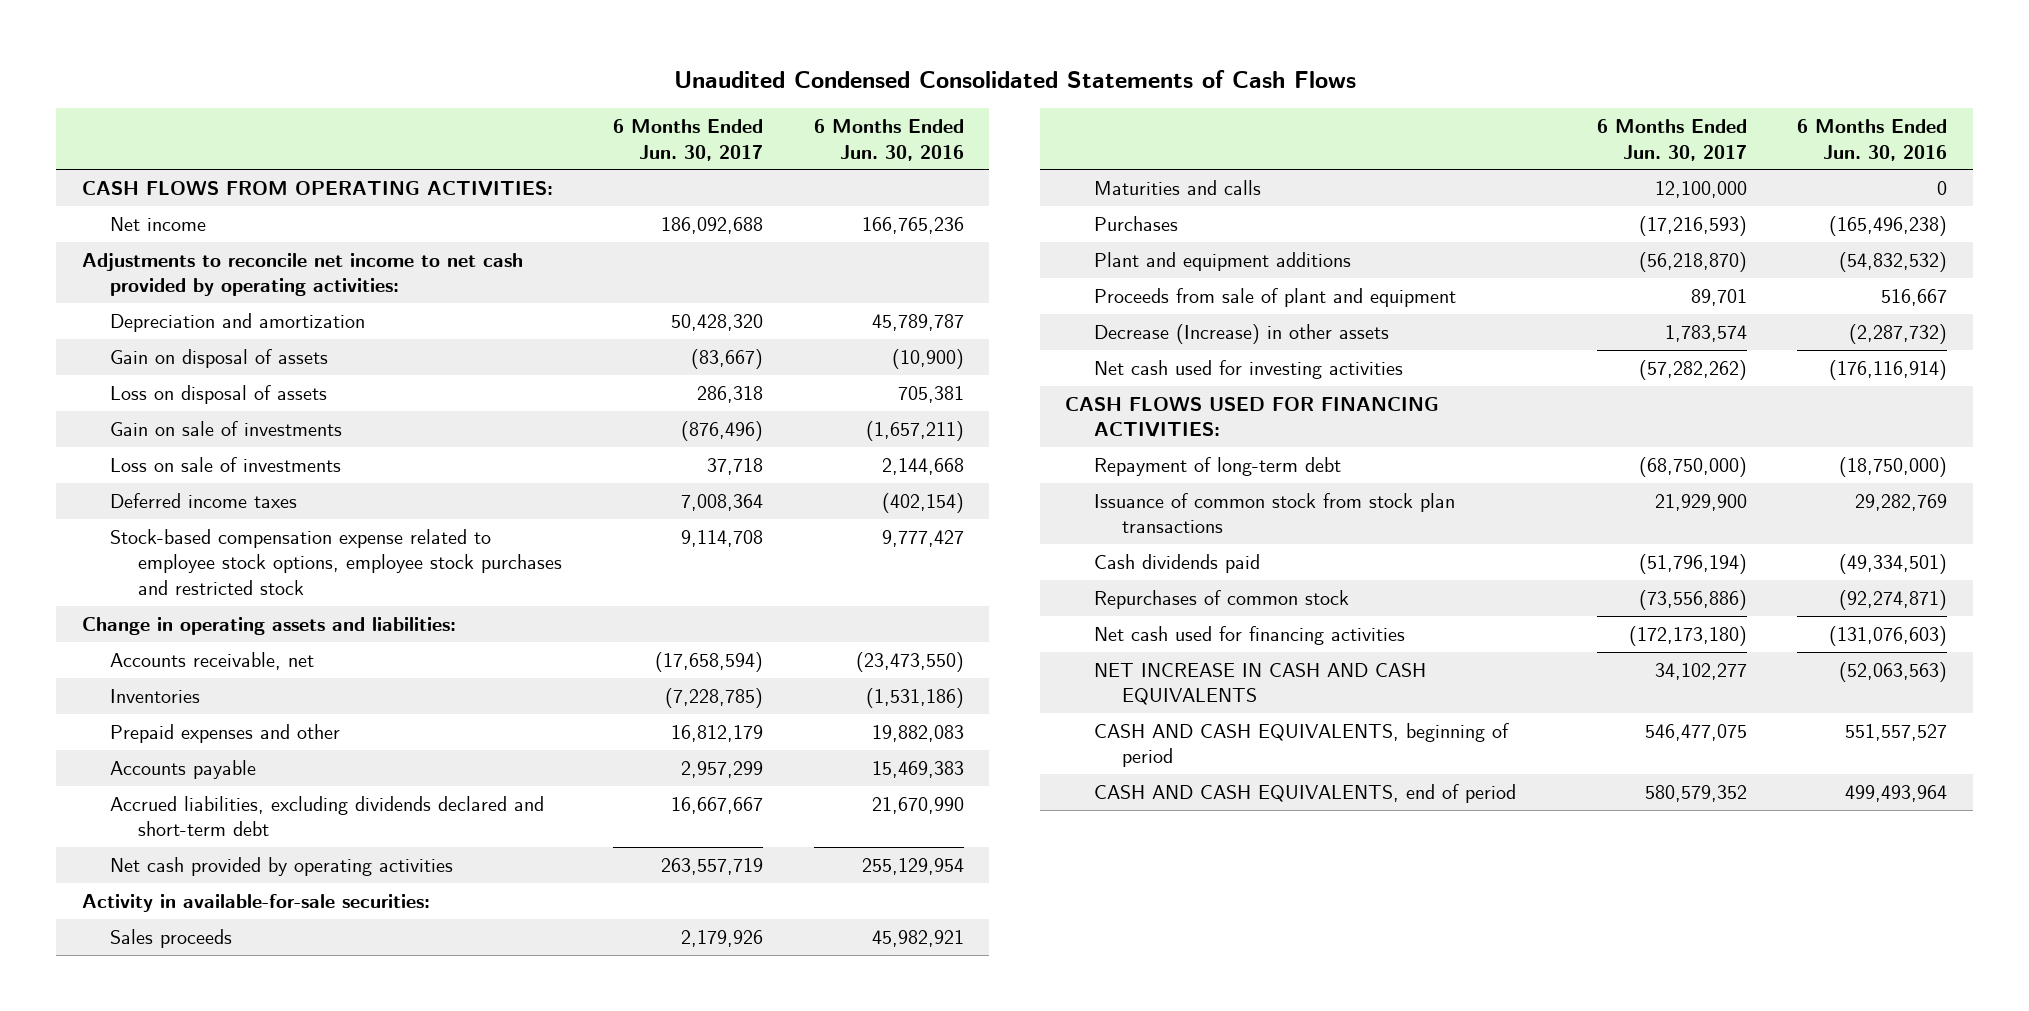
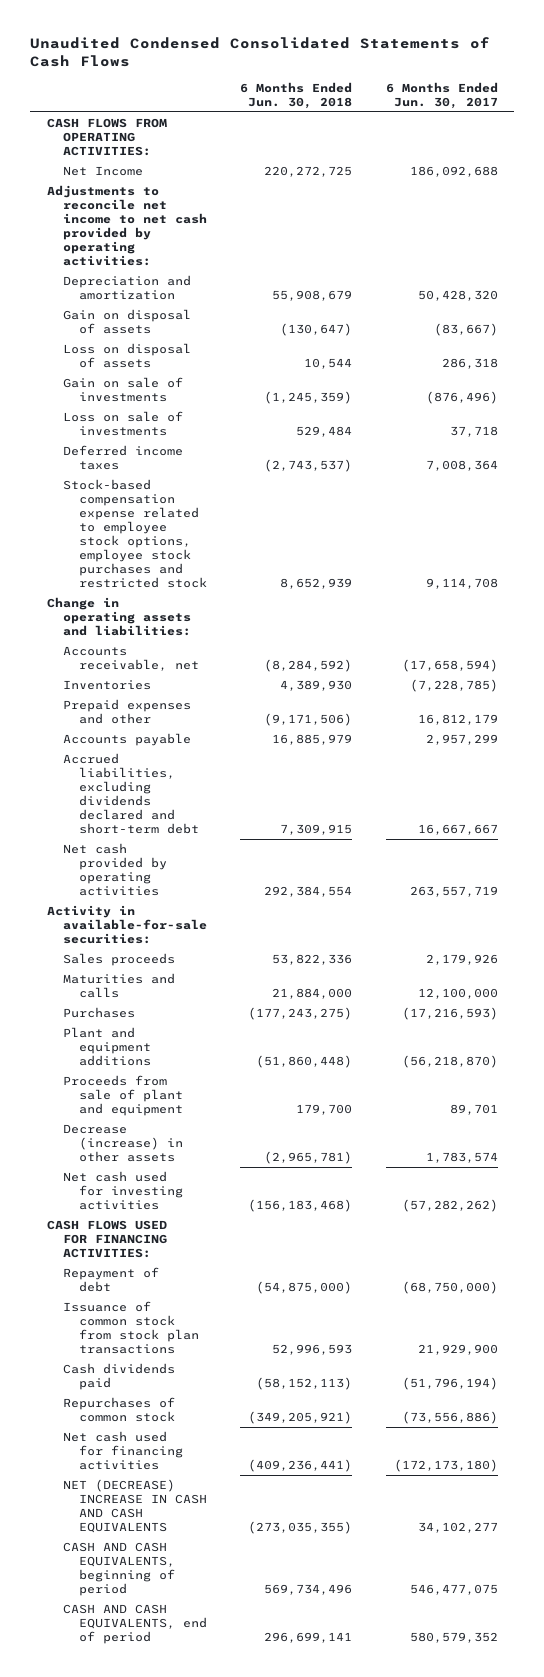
- | 6 Months Ended Jun. 30, 2017 | 6 Months Ended Jun. 30, 2016
+ | 6 Months Ended Jun. 30, 2018 | 6 Months Ended Jun. 30, 2017
- Net income | 186,092,688 | 166,765,236
+ Net Income | 220,272,725 | 186,092,688
- Decrease (Increase) in other assets | 1,783,574 | (2,287,732)
+ Decrease (increase) in other assets | (2,965,781) | 1,783,574
- Repayment of long-term debt | (68,750,000) | (18,750,000)
+ Repayment of debt | (54,875,000) | (68,750,000)
- NET INCREASE IN CASH AND CASH EQUIVALENTS | 34,102,277 | (52,063,563)
+ NET (DECREASE) INCREASE IN CASH AND CASH EQUIVALENTS | (273,035,355) | 34,102,277

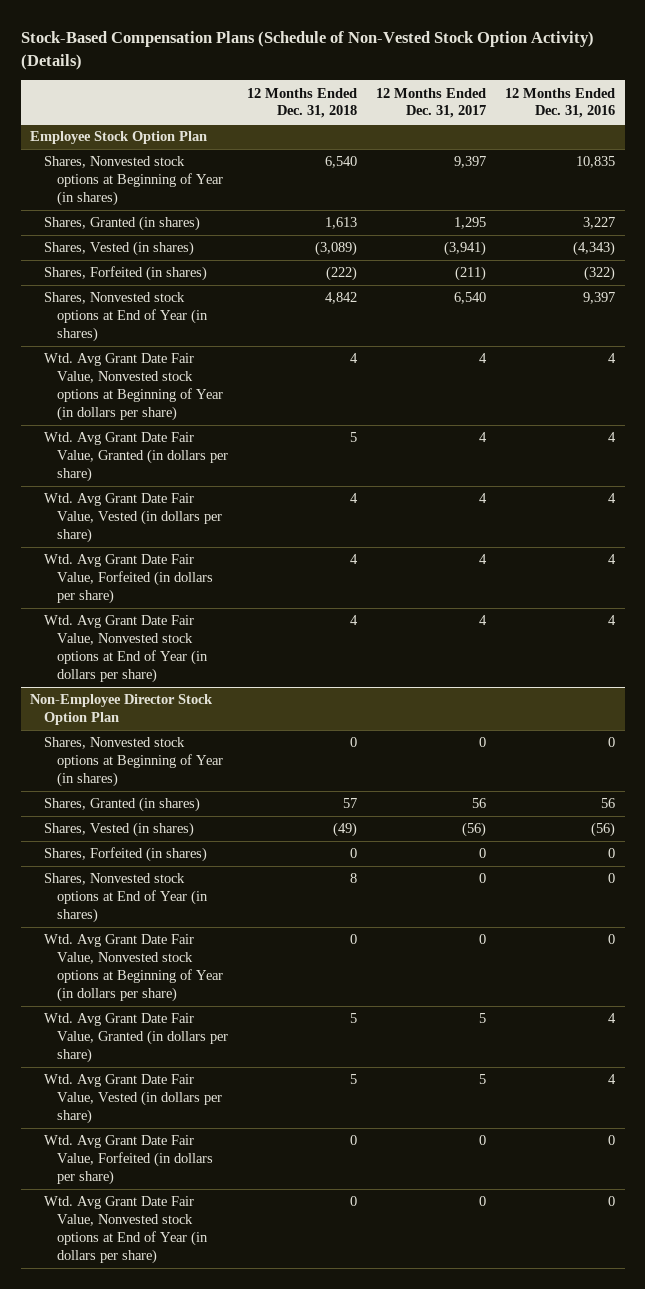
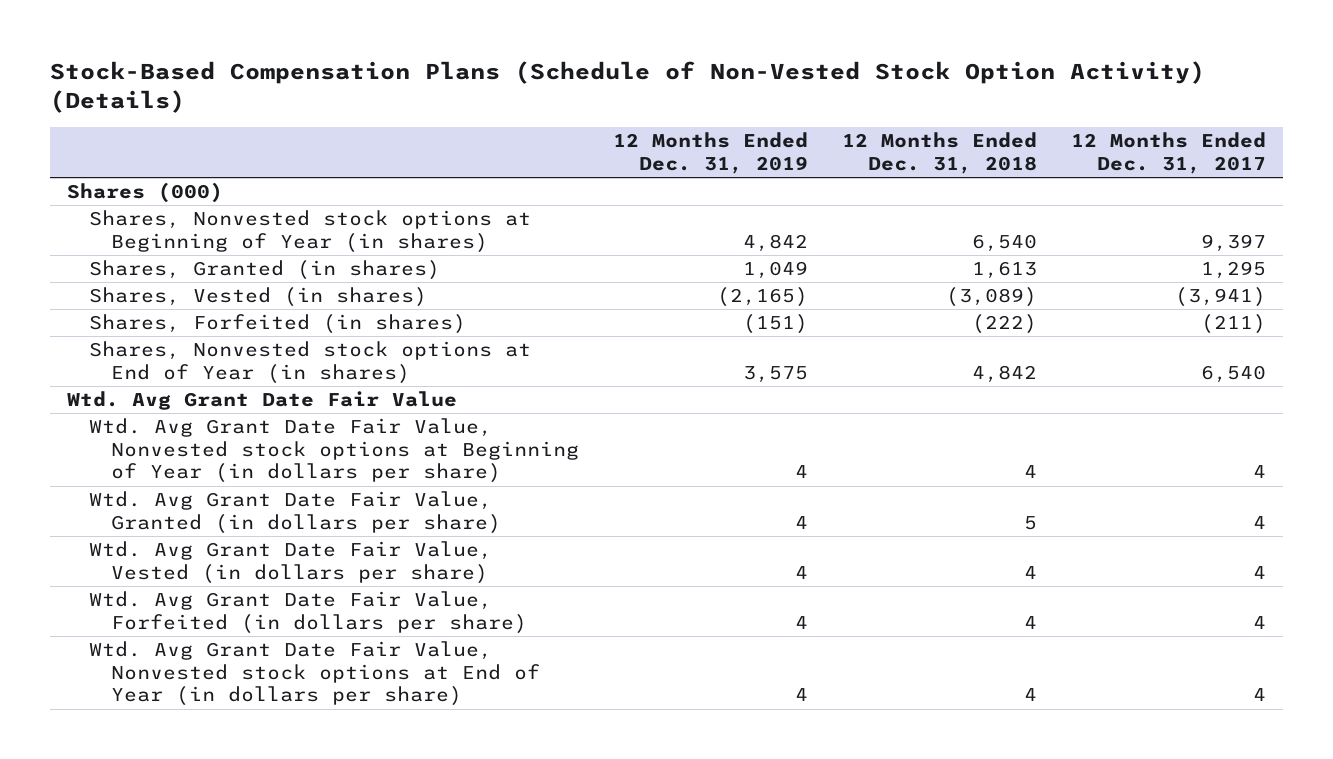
- | 12 Months Ended Dec. 31, 2018 | 12 Months Ended Dec. 31, 2017 | 12 Months Ended Dec. 31, 2016
+ | 12 Months Ended Dec. 31, 2019 | 12 Months Ended Dec. 31, 2018 | 12 Months Ended Dec. 31, 2017
- Employee Stock Option Plan
+ Shares (000)
+ Wtd. Avg Grant Date Fair Value
- Non-Employee Director Stock Option Plan
- Shares, Nonvested stock options at Beginning of Year (in shares) | 0 | 0 | 0
- Shares, Granted (in shares) | 57 | 56 | 56
- Shares, Vested (in shares) | (49) | (56) | (56)
- Shares, Forfeited (in shares) | 0 | 0 | 0
- Shares, Nonvested stock options at End of Year (in shares) | 8 | 0 | 0
- Wtd. Avg Grant Date Fair Value, Nonvested stock options at Beginning of Year (in dollars per share) | 0 | 0 | 0
- Wtd. Avg Grant Date Fair Value, Granted (in dollars per share) | 5 | 5 | 4
- Wtd. Avg Grant Date Fair Value, Vested (in dollars per share) | 5 | 5 | 4
- Wtd. Avg Grant Date Fair Value, Forfeited (in dollars per share) | 0 | 0 | 0
- Wtd. Avg Grant Date Fair Value, Nonvested stock options at End of Year (in dollars per share) | 0 | 0 | 0

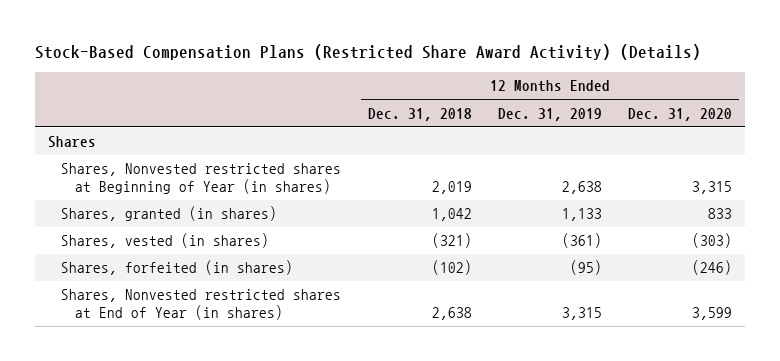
- Stock-Based Compensation Plans (Schedule of Non-Vested Stock Option Activity) (Details)
+ Stock-Based Compensation Plans (Restricted Share Award Activity) (Details)
- | 12 Months Ended Dec. 31, 2019 | 12 Months Ended Dec. 31, 2018 | 12 Months Ended Dec. 31, 2017
+ | 12 Months Ended Dec. 31, 2018 | 12 Months Ended Dec. 31, 2019 | 12 Months Ended Dec. 31, 2020
- Shares (000)
- Shares, Nonvested stock options at Beginning of Year (in shares) | 4,842 | 6,540 | 9,397
- Shares, Granted (in shares) | 1,049 | 1,613 | 1,295
- Shares, Vested (in shares) | (2,165) | (3,089) | (3,941)
- Shares, Forfeited (in shares) | (151) | (222) | (211)
- Shares, Nonvested stock options at End of Year (in shares) | 3,575 | 4,842 | 6,540
- Wtd. Avg Grant Date Fair Value
- Wtd. Avg Grant Date Fair Value, Nonvested stock options at Beginning of Year (in dollars per share) | 4 | 4 | 4
- Wtd. Avg Grant Date Fair Value, Granted (in dollars per share) | 4 | 5 | 4
- Wtd. Avg Grant Date Fair Value, Vested (in dollars per share) | 4 | 4 | 4
- Wtd. Avg Grant Date Fair Value, Forfeited (in dollars per share) | 4 | 4 | 4
- Wtd. Avg Grant Date Fair Value, Nonvested stock options at End of Year (in dollars per share) | 4 | 4 | 4
+ Shares
+ Shares, Nonvested restricted shares at Beginning of Year (in shares) | 2,019 | 2,638 | 3,315
+ Shares, granted (in shares) | 1,042 | 1,133 | 833
+ Shares, vested (in shares) | (321) | (361) | (303)
+ Shares, forfeited (in shares) | (102) | (95) | (246)
+ Shares, Nonvested restricted shares at End of Year (in shares) | 2,638 | 3,315 | 3,599

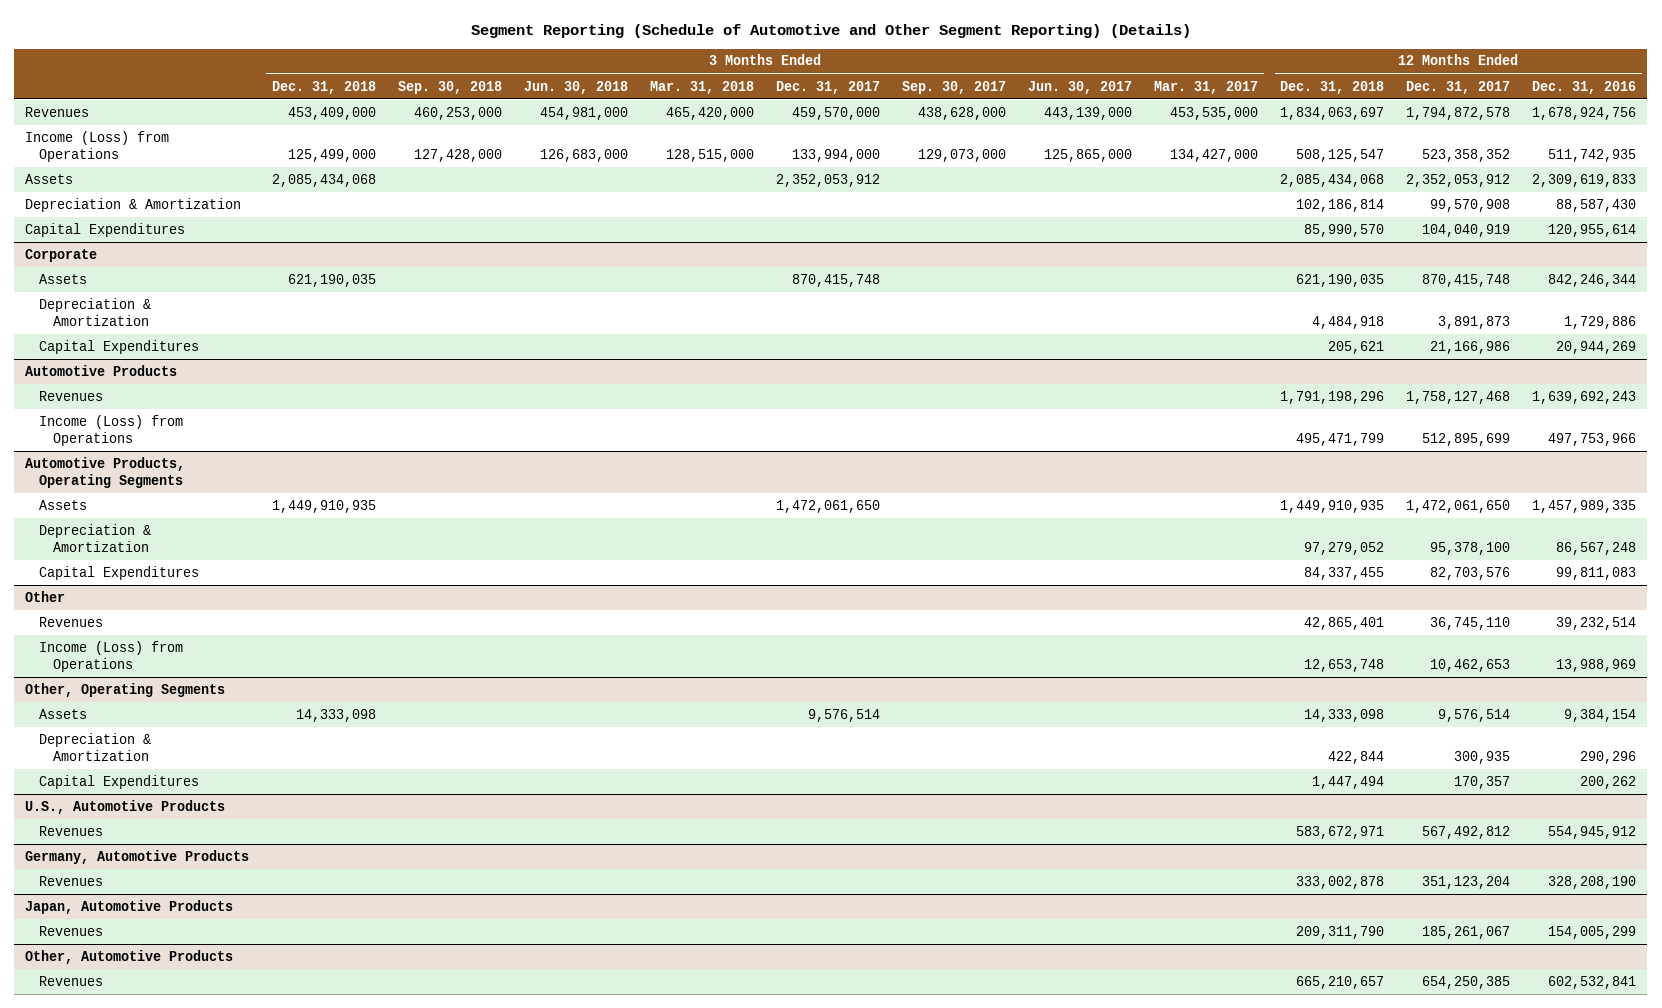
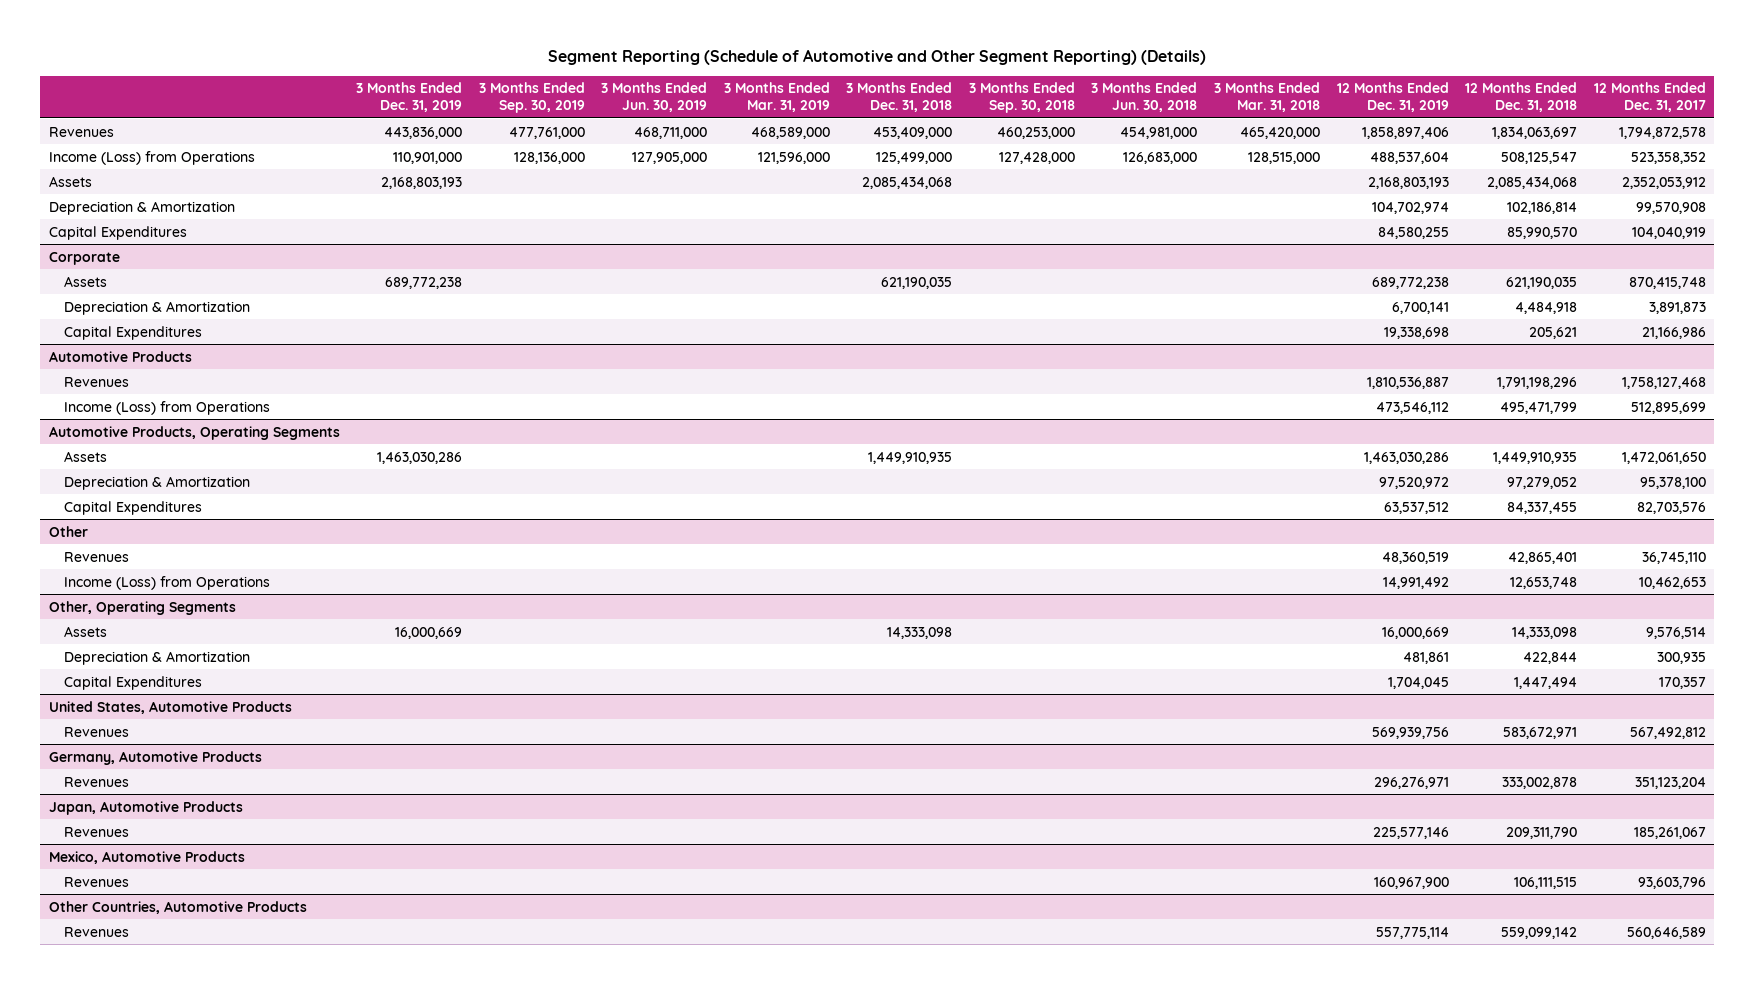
- | 3 Months Ended Dec. 31, 2018 | 3 Months Ended Sep. 30, 2018 | 3 Months Ended Jun. 30, 2018 | 3 Months Ended Mar. 31, 2018 | 3 Months Ended Dec. 31, 2017 | 3 Months Ended Sep. 30, 2017 | 3 Months Ended Jun. 30, 2017 | 3 Months Ended Mar. 31, 2017 | 12 Months Ended Dec. 31, 2018 | 12 Months Ended Dec. 31, 2017 | 12 Months Ended Dec. 31, 2016
+ | 3 Months Ended Dec. 31, 2019 | 3 Months Ended Sep. 30, 2019 | 3 Months Ended Jun. 30, 2019 | 3 Months Ended Mar. 31, 2019 | 3 Months Ended Dec. 31, 2018 | 3 Months Ended Sep. 30, 2018 | 3 Months Ended Jun. 30, 2018 | 3 Months Ended Mar. 31, 2018 | 12 Months Ended Dec. 31, 2019 | 12 Months Ended Dec. 31, 2018 | 12 Months Ended Dec. 31, 2017
- U.S., Automotive Products
+ United States, Automotive Products
- Other, Automotive Products
- Revenues | | | | | | | | | 665,210,657 | 654,250,385 | 602,532,841
+ Mexico, Automotive Products
+ Revenues | | | | | | | | | 160,967,900 | 106,111,515 | 93,603,796
+ Other Countries, Automotive Products
+ Revenues | | | | | | | | | 557,775,114 | 559,099,142 | 560,646,589

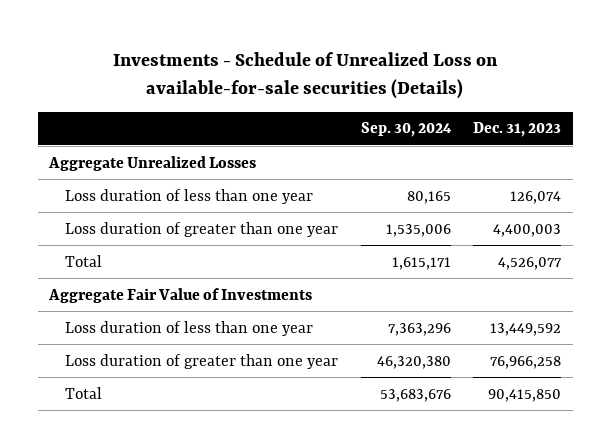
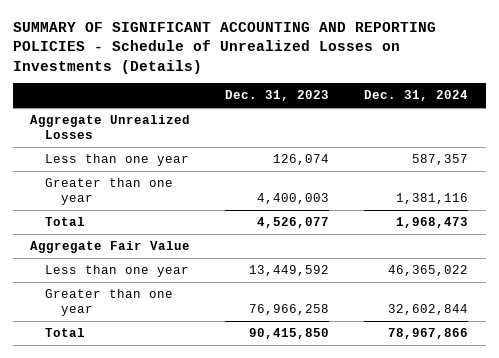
- Investments - Schedule of Unrealized Loss on available-for-sale securities (Details)
+ SUMMARY OF SIGNIFICANT ACCOUNTING AND REPORTING POLICIES - Schedule of Unrealized Losses on Investments (Details)
- | Sep. 30, 2024 | Dec. 31, 2023
+ | Dec. 31, 2023 | Dec. 31, 2024
- Loss duration of less than one year | 80,165 | 126,074
- Loss duration of greater than one year | 1,535,006 | 4,400,003
+ Less than one year | 126,074 | 587,357
+ Greater than one year | 4,400,003 | 1,381,116
- Aggregate Fair Value of Investments
- Loss duration of less than one year | 7,363,296 | 13,449,592
- Loss duration of greater than one year | 46,320,380 | 76,966,258
+ Aggregate Fair Value
+ Less than one year | 13,449,592 | 46,365,022
+ Greater than one year | 76,966,258 | 32,602,844

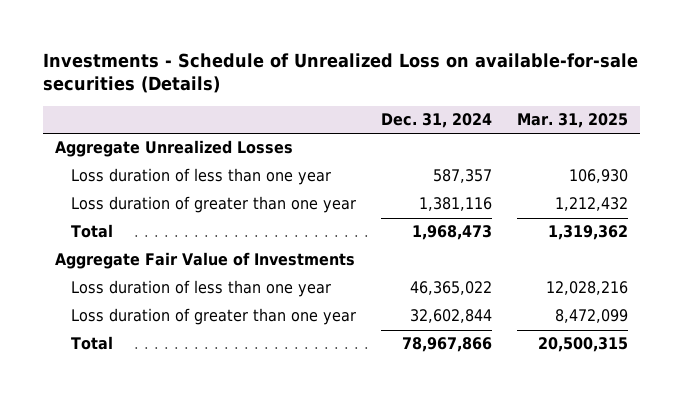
- SUMMARY OF SIGNIFICANT ACCOUNTING AND REPORTING POLICIES - Schedule of Unrealized Losses on Investments (Details)
+ Investments - Schedule of Unrealized Loss on available-for-sale securities (Details)
- | Dec. 31, 2023 | Dec. 31, 2024
+ | Dec. 31, 2024 | Mar. 31, 2025
- Less than one year | 126,074 | 587,357
- Greater than one year | 4,400,003 | 1,381,116
+ Loss duration of less than one year | 587,357 | 106,930
+ Loss duration of greater than one year | 1,381,116 | 1,212,432
- Aggregate Fair Value
- Less than one year | 13,449,592 | 46,365,022
- Greater than one year | 76,966,258 | 32,602,844
+ Aggregate Fair Value of Investments
+ Loss duration of less than one year | 46,365,022 | 12,028,216
+ Loss duration of greater than one year | 32,602,844 | 8,472,099

